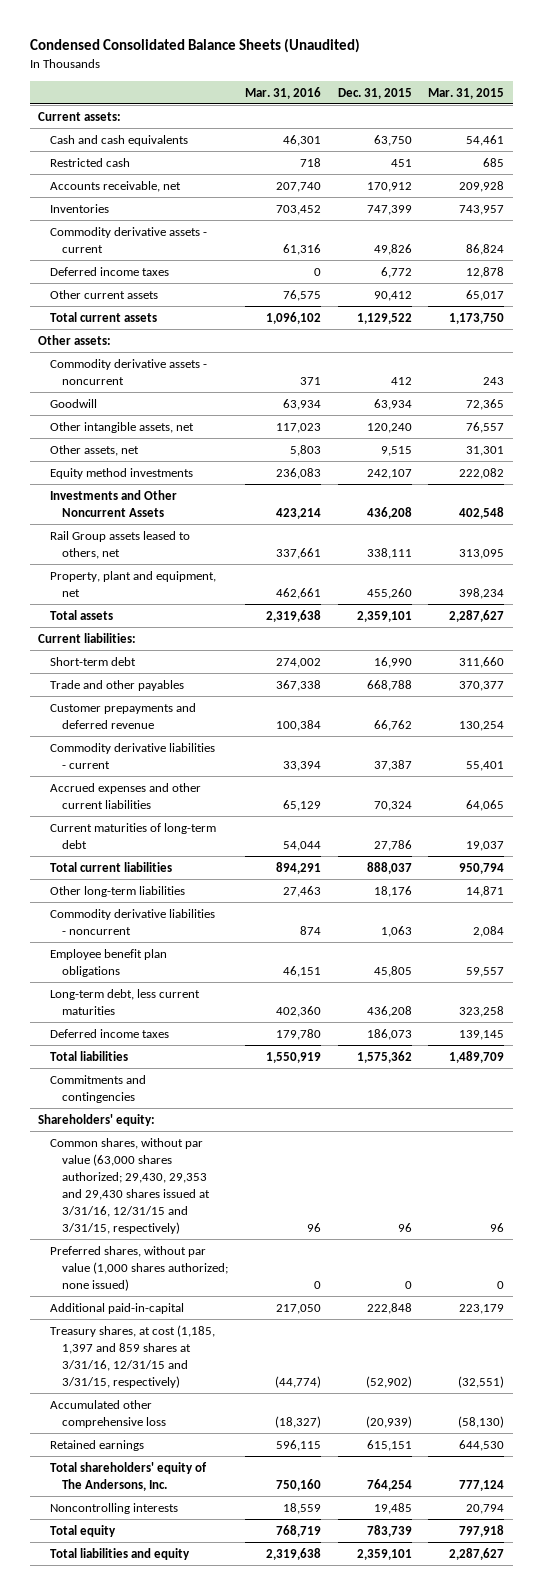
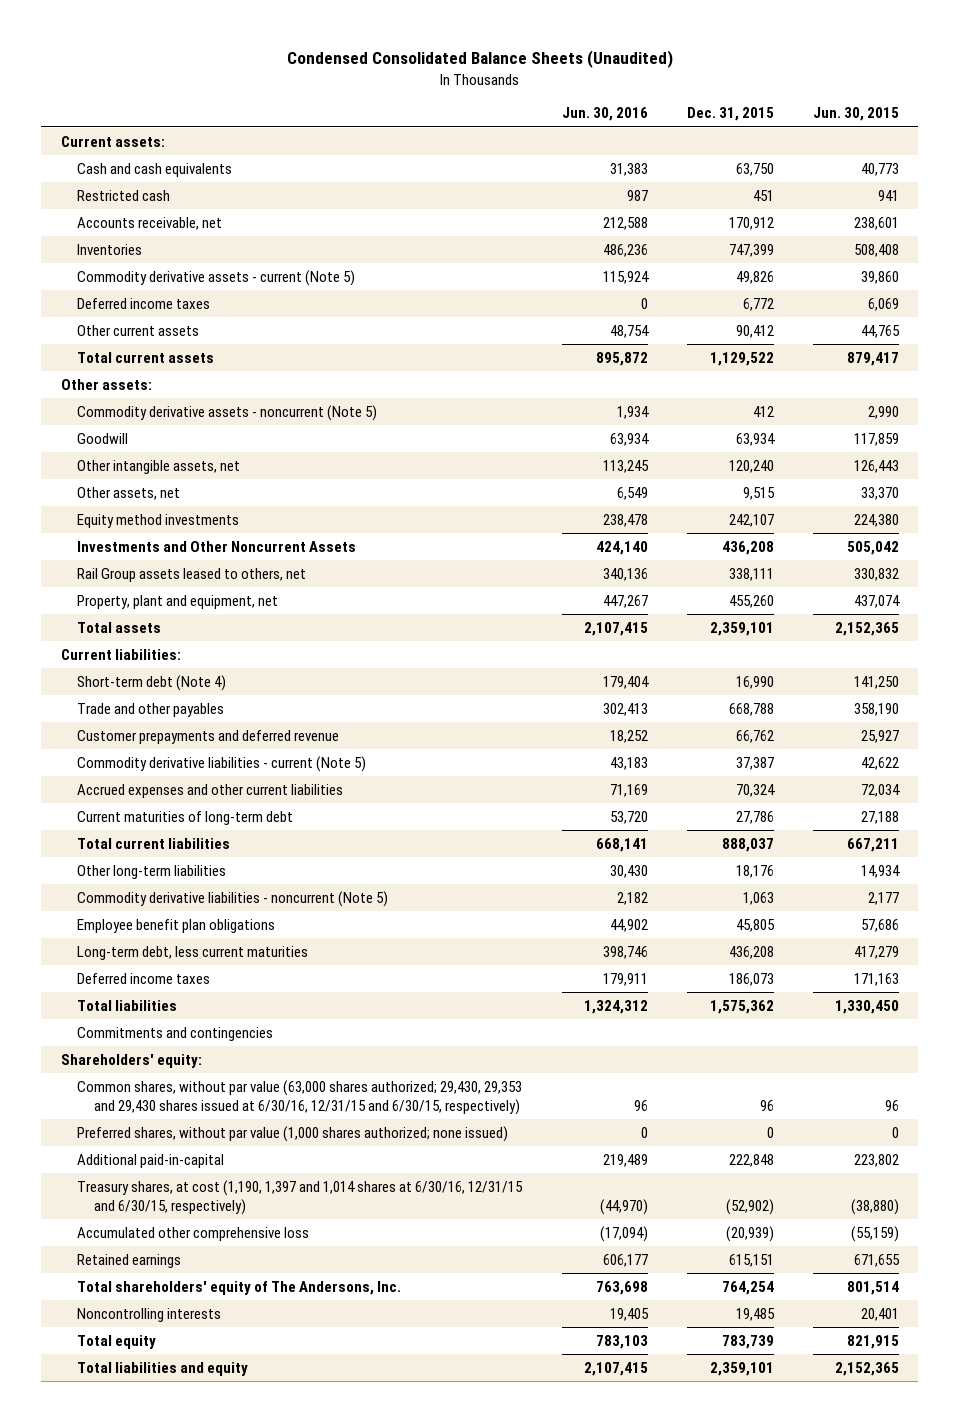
- | Mar. 31, 2016 | Dec. 31, 2015 | Mar. 31, 2015
+ | Jun. 30, 2016 | Dec. 31, 2015 | Jun. 30, 2015
- Commodity derivative assets - current | 61,316 | 49,826 | 86,824
+ Commodity derivative assets - current (Note 5) | 115,924 | 49,826 | 39,860
- Commodity derivative assets - noncurrent | 371 | 412 | 243
+ Commodity derivative assets - noncurrent (Note 5) | 1,934 | 412 | 2,990
- Short-term debt | 274,002 | 16,990 | 311,660
+ Short-term debt (Note 4) | 179,404 | 16,990 | 141,250
- Commodity derivative liabilities - current | 33,394 | 37,387 | 55,401
+ Commodity derivative liabilities - current (Note 5) | 43,183 | 37,387 | 42,622
- Commodity derivative liabilities - noncurrent | 874 | 1,063 | 2,084
+ Commodity derivative liabilities - noncurrent (Note 5) | 2,182 | 1,063 | 2,177
- Common shares, without par value (63,000 shares authorized; 29,430, 29,353 and 29,430 shares issued at 3/31/16, 12/31/15 and 3/31/15, respectively) | 96 | 96 | 96
+ Common shares, without par value (63,000 shares authorized; 29,430, 29,353 and 29,430 shares issued at 6/30/16, 12/31/15 and 6/30/15, respectively) | 96 | 96 | 96
- Treasury shares, at cost (1,185, 1,397 and 859 shares at 3/31/16, 12/31/15 and 3/31/15, respectively) | (44,774) | (52,902) | (32,551)
+ Treasury shares, at cost (1,190, 1,397 and 1,014 shares at 6/30/16, 12/31/15 and 6/30/15, respectively) | (44,970) | (52,902) | (38,880)

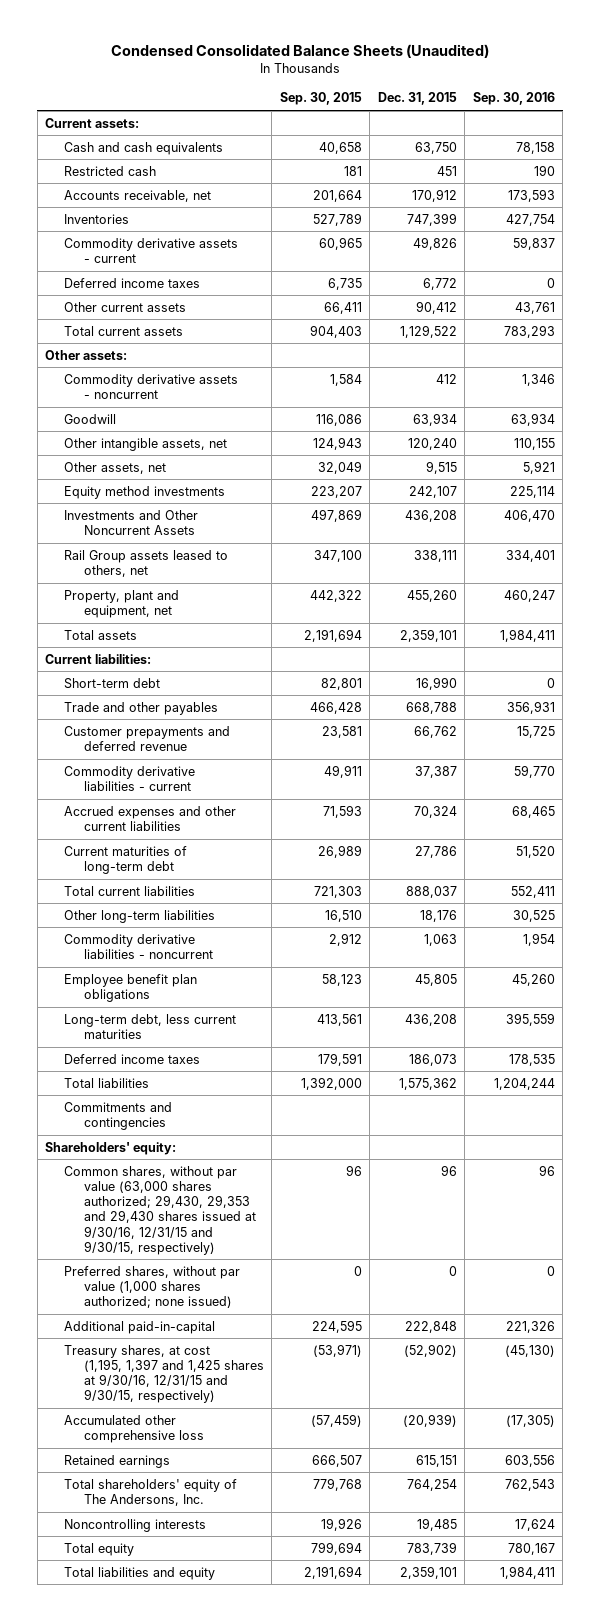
- | Jun. 30, 2016 | Dec. 31, 2015 | Jun. 30, 2015
+ | Sep. 30, 2015 | Dec. 31, 2015 | Sep. 30, 2016
- Commodity derivative assets - current (Note 5) | 115,924 | 49,826 | 39,860
+ Commodity derivative assets - current | 60,965 | 49,826 | 59,837
- Commodity derivative assets - noncurrent (Note 5) | 1,934 | 412 | 2,990
+ Commodity derivative assets - noncurrent | 1,584 | 412 | 1,346
- Short-term debt (Note 4) | 179,404 | 16,990 | 141,250
+ Short-term debt | 82,801 | 16,990 | 0
- Commodity derivative liabilities - current (Note 5) | 43,183 | 37,387 | 42,622
+ Commodity derivative liabilities - current | 49,911 | 37,387 | 59,770
- Commodity derivative liabilities - noncurrent (Note 5) | 2,182 | 1,063 | 2,177
+ Commodity derivative liabilities - noncurrent | 2,912 | 1,063 | 1,954
- Common shares, without par value (63,000 shares authorized; 29,430, 29,353 and 29,430 shares issued at 6/30/16, 12/31/15 and 6/30/15, respectively) | 96 | 96 | 96
+ Common shares, without par value (63,000 shares authorized; 29,430, 29,353 and 29,430 shares issued at 9/30/16, 12/31/15 and 9/30/15, respectively) | 96 | 96 | 96
- Treasury shares, at cost (1,190, 1,397 and 1,014 shares at 6/30/16, 12/31/15 and 6/30/15, respectively) | (44,970) | (52,902) | (38,880)
+ Treasury shares, at cost (1,195, 1,397 and 1,425 shares at 9/30/16, 12/31/15 and 9/30/15, respectively) | (53,971) | (52,902) | (45,130)

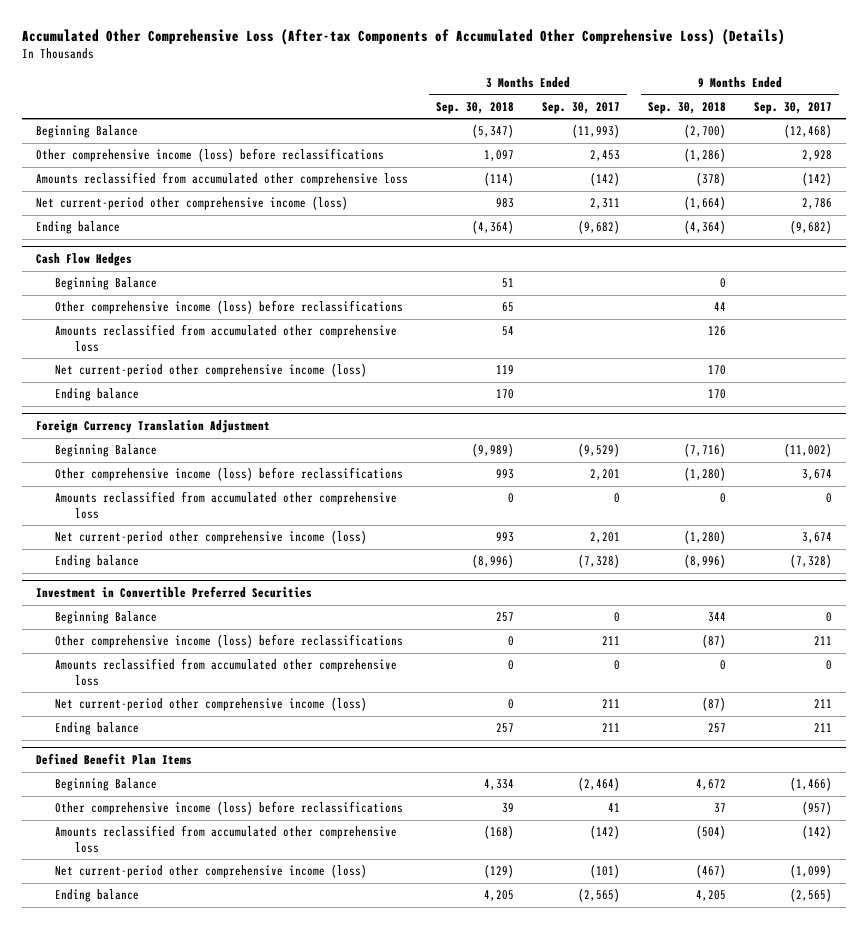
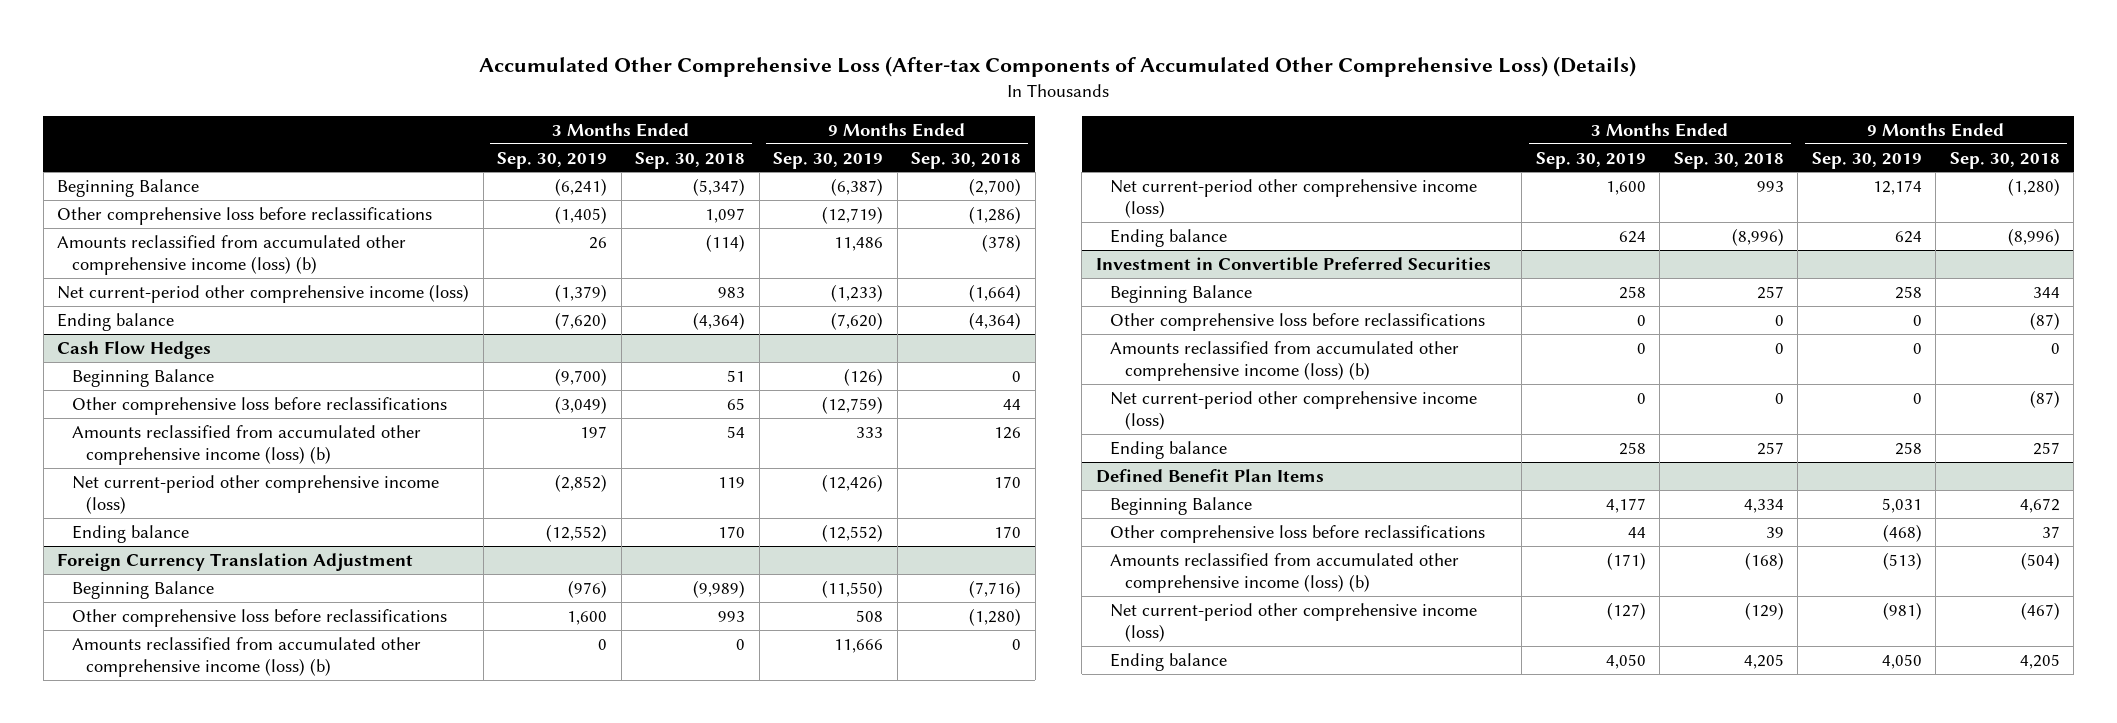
- | 3 Months Ended Sep. 30, 2018 | 3 Months Ended Sep. 30, 2017 | 9 Months Ended Sep. 30, 2018 | 9 Months Ended Sep. 30, 2017
+ | 3 Months Ended Sep. 30, 2019 | 3 Months Ended Sep. 30, 2018 | 9 Months Ended Sep. 30, 2019 | 9 Months Ended Sep. 30, 2018
- Other comprehensive income (loss) before reclassifications | 1,097 | 2,453 | (1,286) | 2,928
- Amounts reclassified from accumulated other comprehensive loss | (114) | (142) | (378) | (142)
+ Other comprehensive loss before reclassifications | (1,405) | 1,097 | (12,719) | (1,286)
+ Amounts reclassified from accumulated other comprehensive income (loss) (b) | 26 | (114) | 11,486 | (378)
@ Cash Flow Hedges
- Other comprehensive income (loss) before reclassifications | 65 | | 44 |
- Amounts reclassified from accumulated other comprehensive loss | 54 | | 126 |
+ Other comprehensive loss before reclassifications | (3,049) | 65 | (12,759) | 44
+ Amounts reclassified from accumulated other comprehensive income (loss) (b) | 197 | 54 | 333 | 126
@ Foreign Currency Translation Adjustment
- Other comprehensive income (loss) before reclassifications | 993 | 2,201 | (1,280) | 3,674
- Amounts reclassified from accumulated other comprehensive loss | 0 | 0 | 0 | 0
+ Other comprehensive loss before reclassifications | 1,600 | 993 | 508 | (1,280)
+ Amounts reclassified from accumulated other comprehensive income (loss) (b) | 0 | 0 | 11,666 | 0
@ Investment in Convertible Preferred Securities
- Other comprehensive income (loss) before reclassifications | 0 | 211 | (87) | 211
- Amounts reclassified from accumulated other comprehensive loss | 0 | 0 | 0 | 0
+ Other comprehensive loss before reclassifications | 0 | 0 | 0 | (87)
+ Amounts reclassified from accumulated other comprehensive income (loss) (b) | 0 | 0 | 0 | 0
@ Defined Benefit Plan Items
- Other comprehensive income (loss) before reclassifications | 39 | 41 | 37 | (957)
- Amounts reclassified from accumulated other comprehensive loss | (168) | (142) | (504) | (142)
+ Other comprehensive loss before reclassifications | 44 | 39 | (468) | 37
+ Amounts reclassified from accumulated other comprehensive income (loss) (b) | (171) | (168) | (513) | (504)

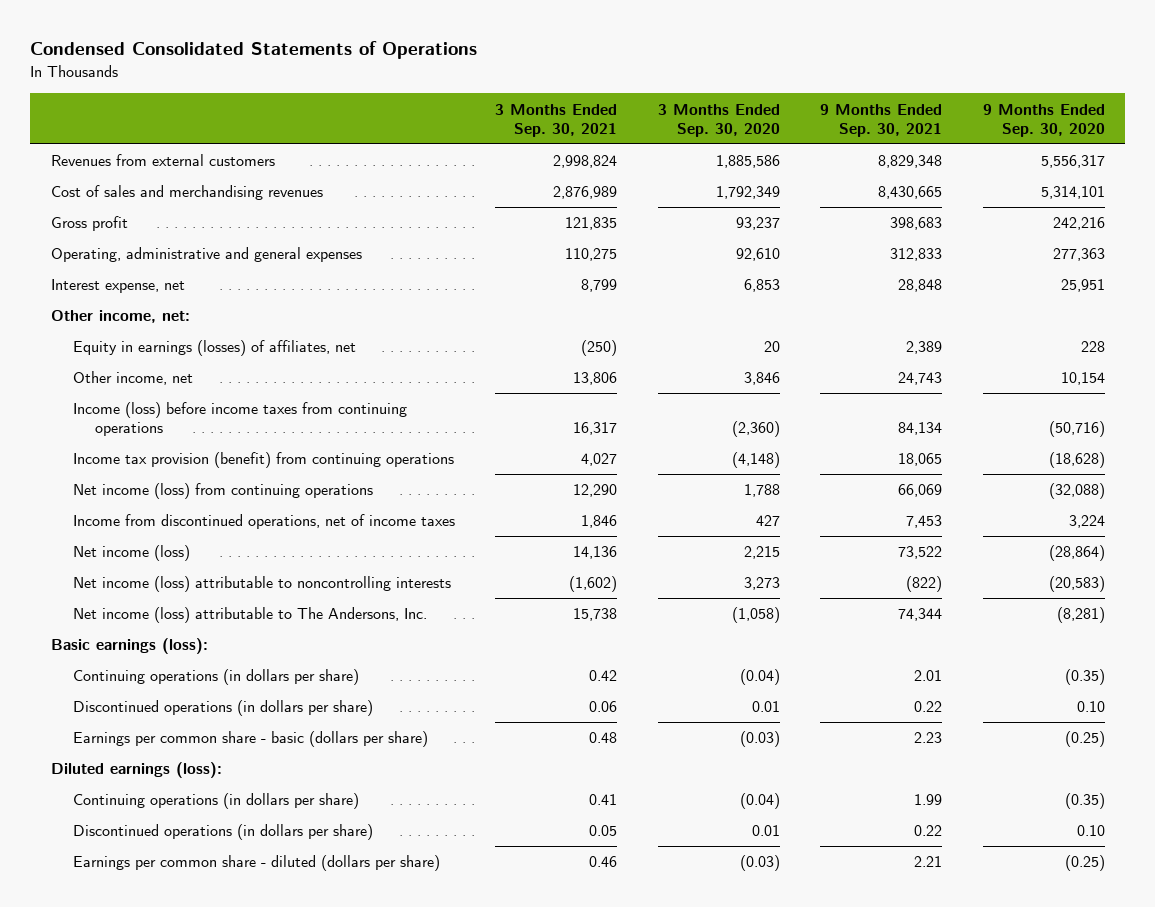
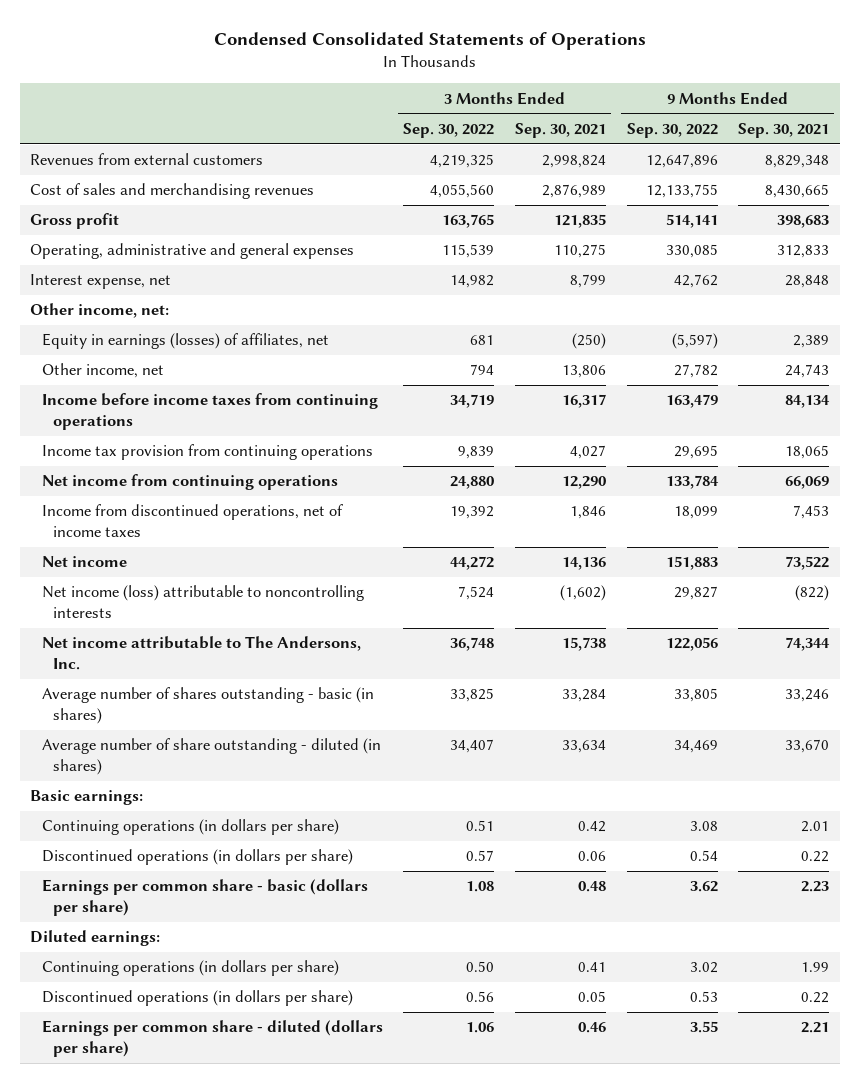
- | 3 Months Ended Sep. 30, 2021 | 3 Months Ended Sep. 30, 2020 | 9 Months Ended Sep. 30, 2021 | 9 Months Ended Sep. 30, 2020
+ | 3 Months Ended Sep. 30, 2022 | 3 Months Ended Sep. 30, 2021 | 9 Months Ended Sep. 30, 2022 | 9 Months Ended Sep. 30, 2021
- Income (loss) before income taxes from continuing operations | 16,317 | (2,360) | 84,134 | (50,716)
- Income tax provision (benefit) from continuing operations | 4,027 | (4,148) | 18,065 | (18,628)
- Net income (loss) from continuing operations | 12,290 | 1,788 | 66,069 | (32,088)
+ Income before income taxes from continuing operations | 34,719 | 16,317 | 163,479 | 84,134
+ Income tax provision from continuing operations | 9,839 | 4,027 | 29,695 | 18,065
+ Net income from continuing operations | 24,880 | 12,290 | 133,784 | 66,069
- Net income (loss) | 14,136 | 2,215 | 73,522 | (28,864)
+ Net income | 44,272 | 14,136 | 151,883 | 73,522
- Net income (loss) attributable to The Andersons, Inc. | 15,738 | (1,058) | 74,344 | (8,281)
- Basic earnings (loss):
+ Net income attributable to The Andersons, Inc. | 36,748 | 15,738 | 122,056 | 74,344
+ Average number of shares outstanding - basic (in shares) | 33,825 | 33,284 | 33,805 | 33,246
+ Average number of share outstanding - diluted (in shares) | 34,407 | 33,634 | 34,469 | 33,670
+ Basic earnings:
- Diluted earnings (loss):
+ Diluted earnings:

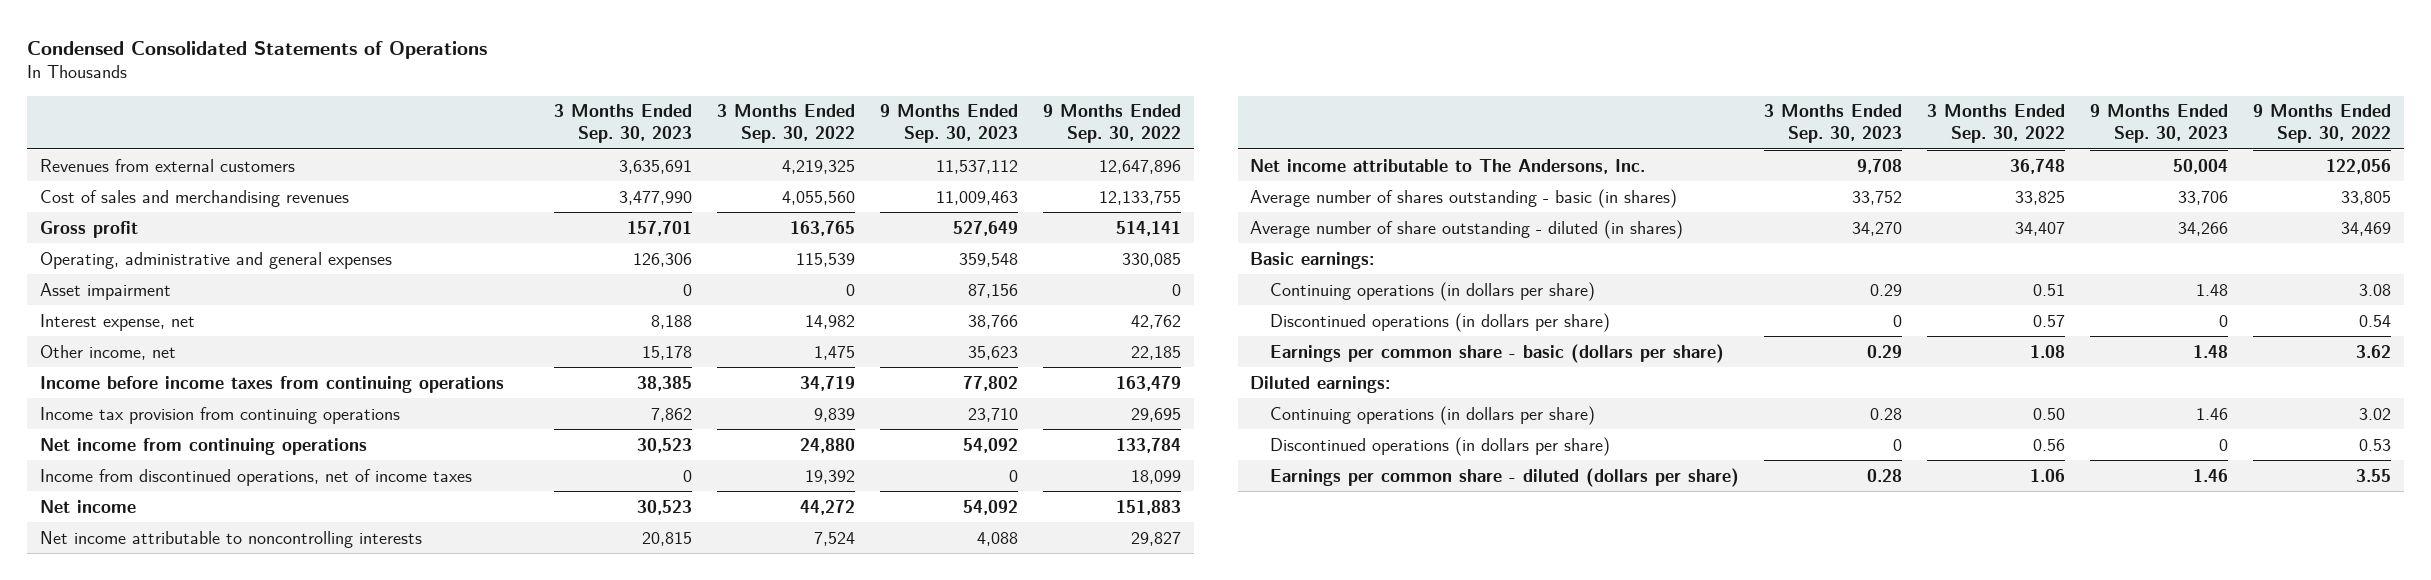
- | 3 Months Ended Sep. 30, 2022 | 3 Months Ended Sep. 30, 2021 | 9 Months Ended Sep. 30, 2022 | 9 Months Ended Sep. 30, 2021
+ | 3 Months Ended Sep. 30, 2023 | 3 Months Ended Sep. 30, 2022 | 9 Months Ended Sep. 30, 2023 | 9 Months Ended Sep. 30, 2022
+ Asset impairment | 0 | 0 | 87,156 | 0
- Other income, net:
- Equity in earnings (losses) of affiliates, net | 681 | (250) | (5,597) | 2,389
- Other income, net | 794 | 13,806 | 27,782 | 24,743
+ Other income, net | 15,178 | 1,475 | 35,623 | 22,185
- Net income (loss) attributable to noncontrolling interests | 7,524 | (1,602) | 29,827 | (822)
+ Net income attributable to noncontrolling interests | 20,815 | 7,524 | 4,088 | 29,827

